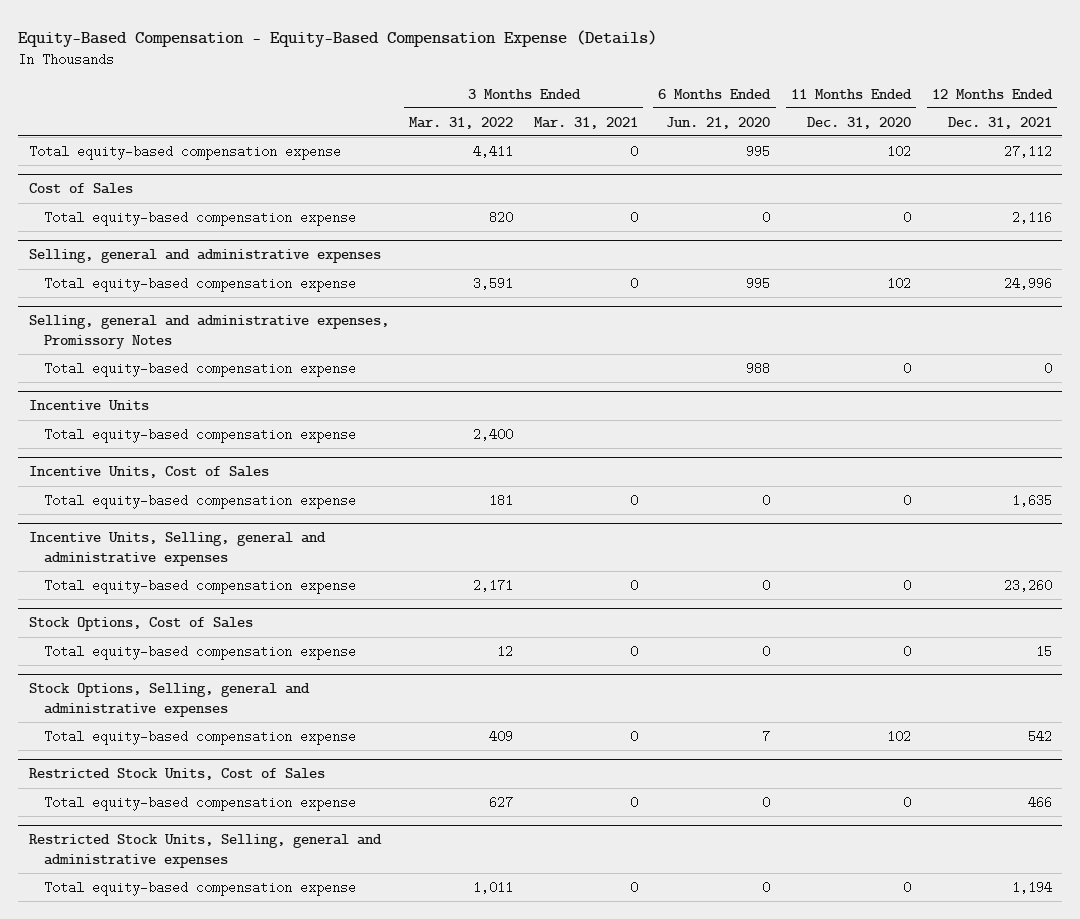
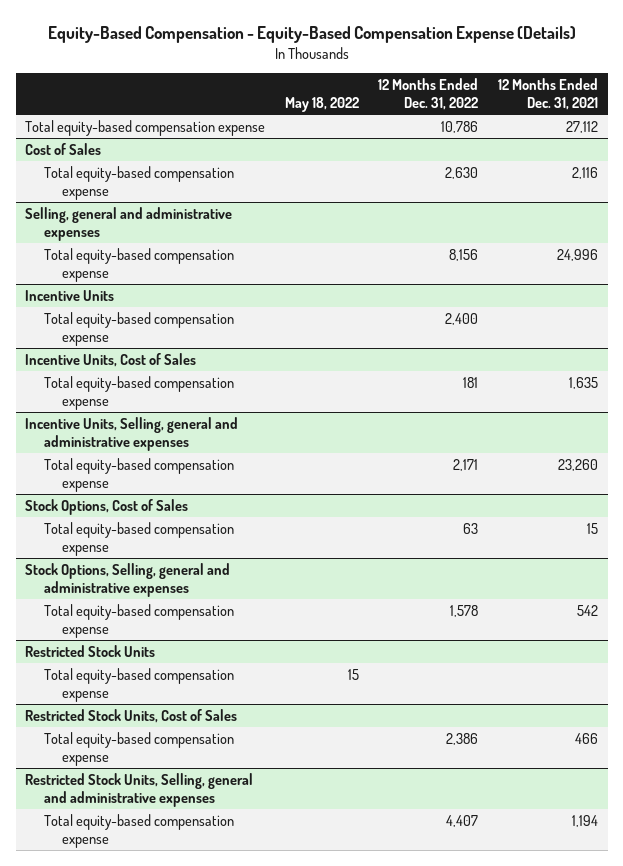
- | 3 Months Ended Mar. 31, 2022 | 3 Months Ended Mar. 31, 2021 | 6 Months Ended Jun. 21, 2020 | 11 Months Ended Dec. 31, 2020 | 12 Months Ended Dec. 31, 2021
+ | May 18, 2022 | 12 Months Ended Dec. 31, 2022 | 12 Months Ended Dec. 31, 2021
- Selling, general and administrative expenses, Promissory Notes
- Total equity-based compensation expense | | | 988 | 0 | 0
+ Restricted Stock Units
+ Total equity-based compensation expense | 15 | |

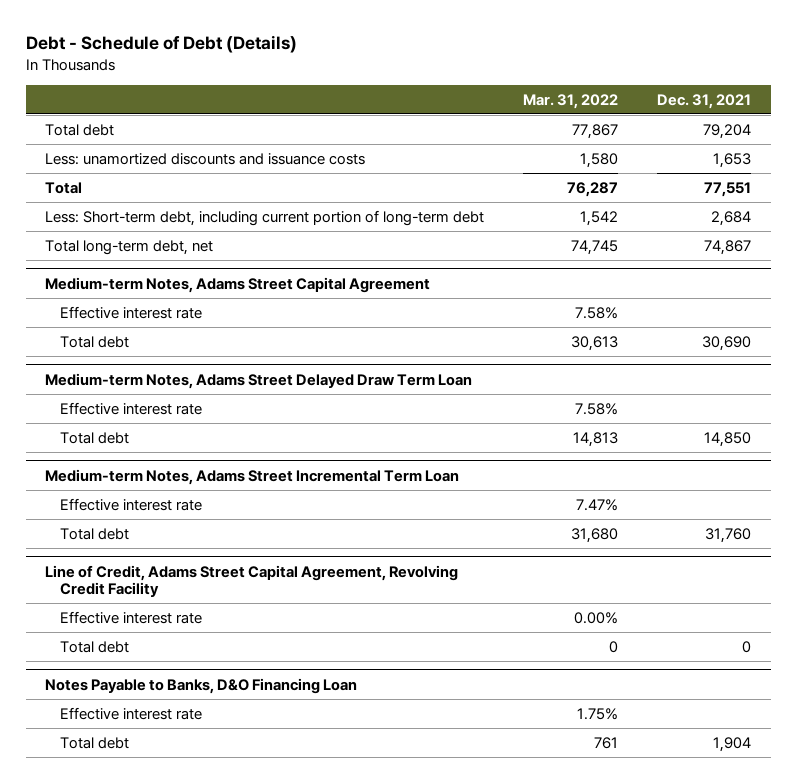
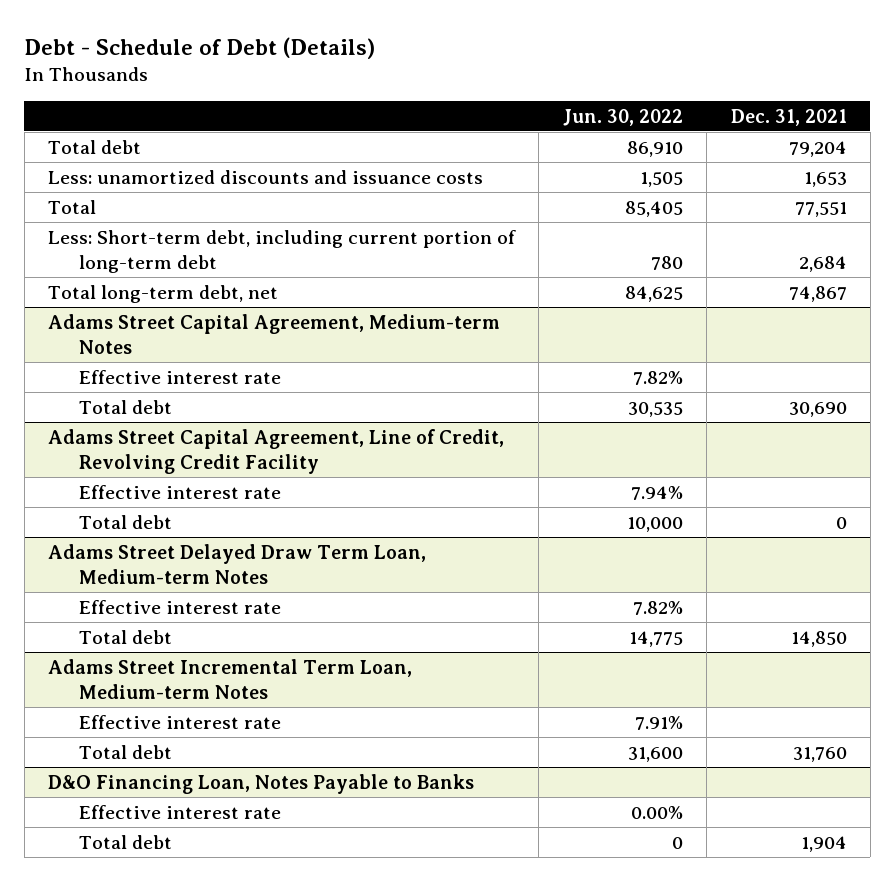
- | Mar. 31, 2022 | Dec. 31, 2021
+ | Jun. 30, 2022 | Dec. 31, 2021
- Medium-term Notes, Adams Street Capital Agreement
+ Adams Street Capital Agreement, Medium-term Notes
- Medium-term Notes, Adams Street Delayed Draw Term Loan
+ Adams Street Capital Agreement, Line of Credit, Revolving Credit Facility
+ Total debt | 10,000 | 0
+ Adams Street Delayed Draw Term Loan, Medium-term Notes
+ Effective interest rate | 7.82% |
- Medium-term Notes, Adams Street Incremental Term Loan
+ Adams Street Incremental Term Loan, Medium-term Notes
- Line of Credit, Adams Street Capital Agreement, Revolving Credit Facility
- Effective interest rate | 0.00% |
- Total debt | 0 | 0
- Notes Payable to Banks, D&O Financing Loan
+ D&O Financing Loan, Notes Payable to Banks

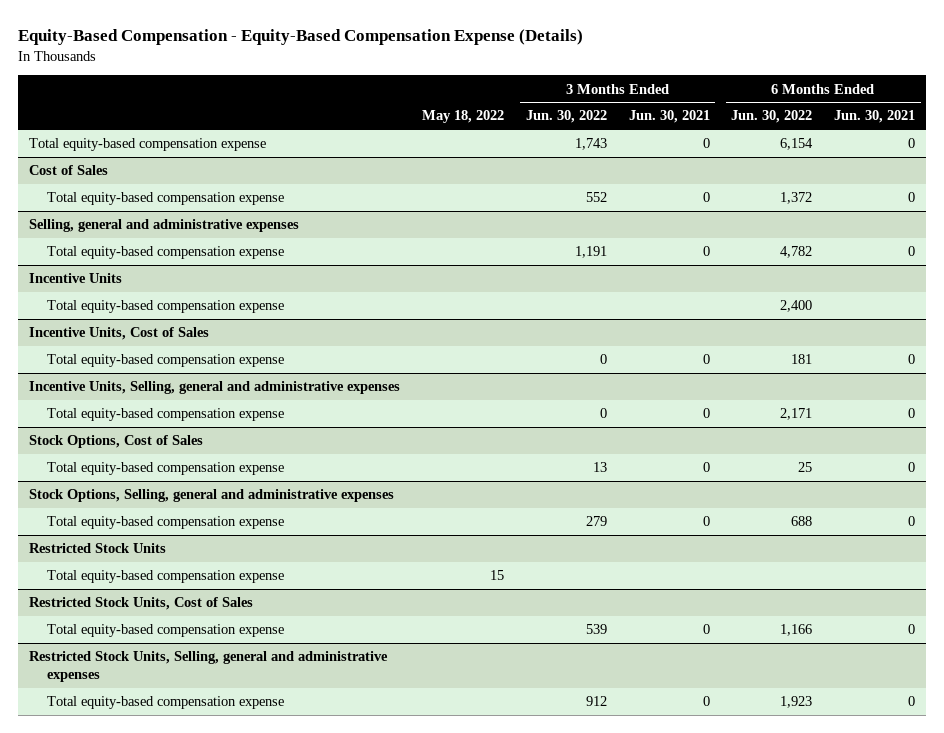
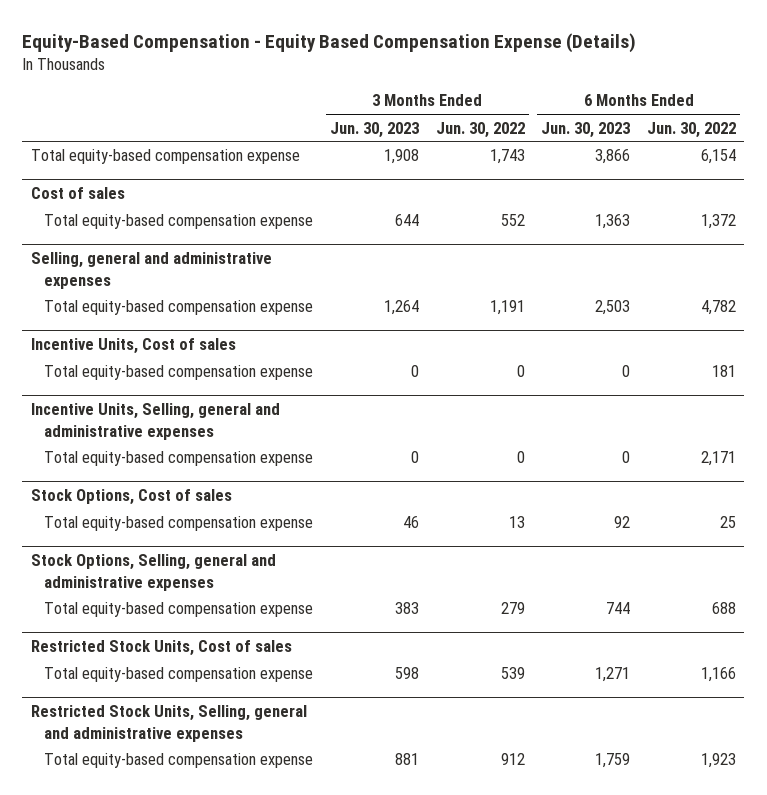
- Equity-Based Compensation - Equity-Based Compensation Expense (Details)
+ Equity-Based Compensation - Equity Based Compensation Expense (Details)
- | May 18, 2022 | 3 Months Ended Jun. 30, 2022 | 3 Months Ended Jun. 30, 2021 | 6 Months Ended Jun. 30, 2022 | 6 Months Ended Jun. 30, 2021
+ | 3 Months Ended Jun. 30, 2023 | 3 Months Ended Jun. 30, 2022 | 6 Months Ended Jun. 30, 2023 | 6 Months Ended Jun. 30, 2022
- Cost of Sales
+ Cost of sales
- Incentive Units
- Total equity-based compensation expense | | | | 2,400 |
- Incentive Units, Cost of Sales
+ Incentive Units, Cost of sales
- Stock Options, Cost of Sales
+ Stock Options, Cost of sales
- Restricted Stock Units
- Total equity-based compensation expense | 15 | | | |
- Restricted Stock Units, Cost of Sales
+ Restricted Stock Units, Cost of sales

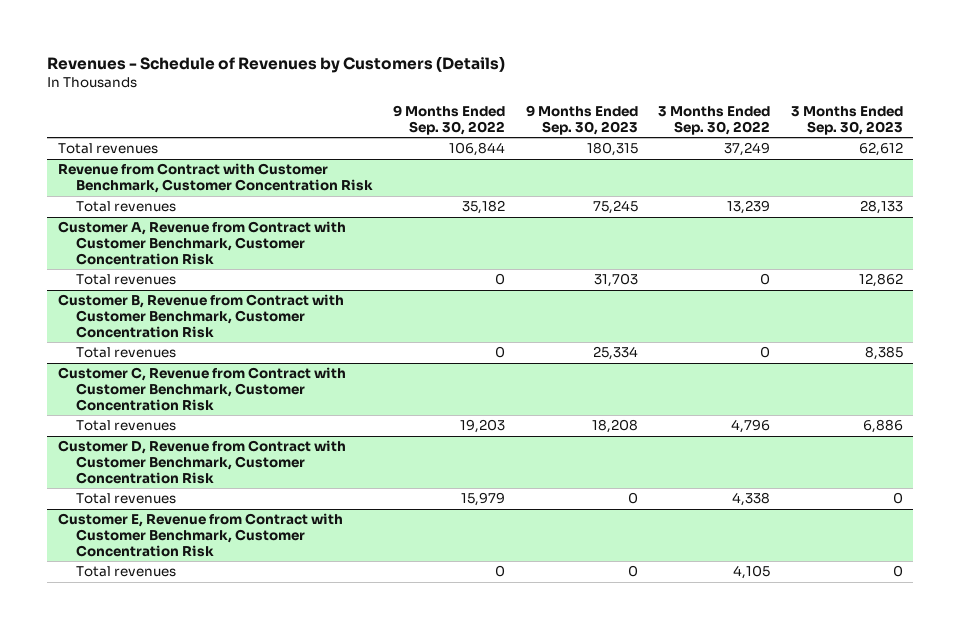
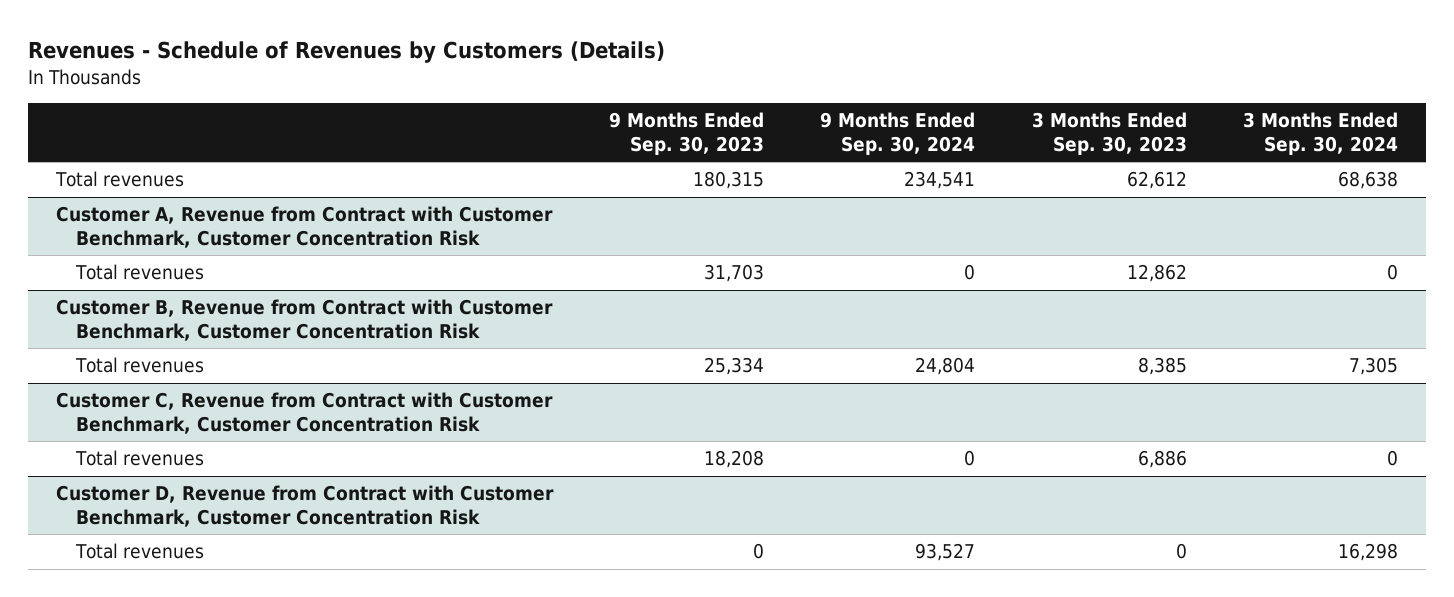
- | 9 Months Ended Sep. 30, 2022 | 9 Months Ended Sep. 30, 2023 | 3 Months Ended Sep. 30, 2022 | 3 Months Ended Sep. 30, 2023
+ | 9 Months Ended Sep. 30, 2023 | 9 Months Ended Sep. 30, 2024 | 3 Months Ended Sep. 30, 2023 | 3 Months Ended Sep. 30, 2024
- Revenue from Contract with Customer Benchmark, Customer Concentration Risk
- Total revenues | 35,182 | 75,245 | 13,239 | 28,133
- Customer E, Revenue from Contract with Customer Benchmark, Customer Concentration Risk
- Total revenues | 0 | 0 | 4,105 | 0

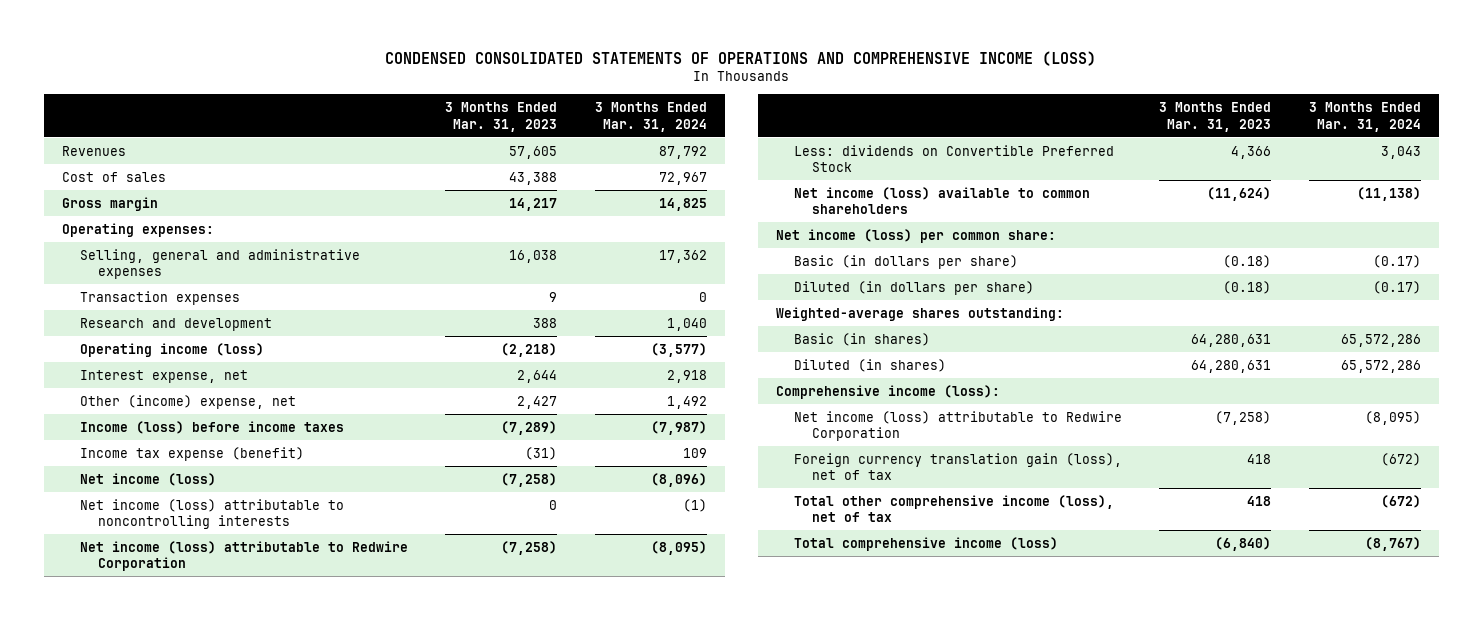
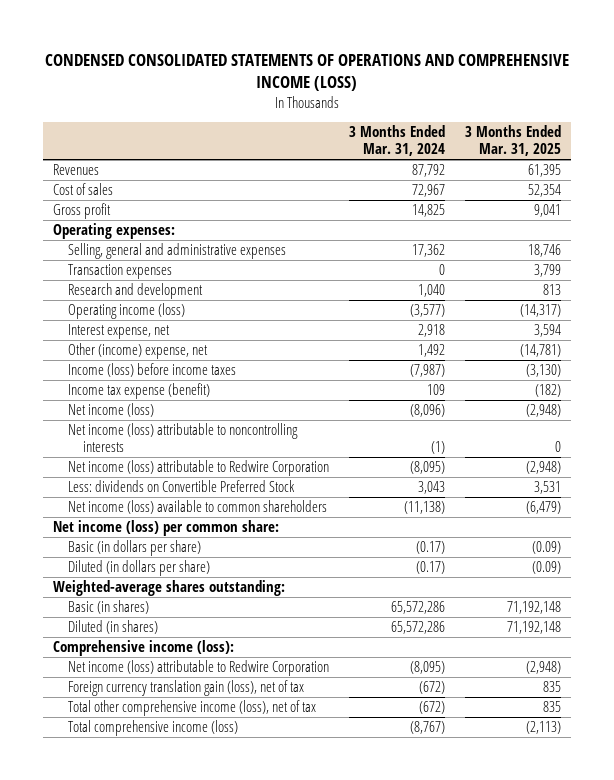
- | 3 Months Ended Mar. 31, 2023 | 3 Months Ended Mar. 31, 2024
+ | 3 Months Ended Mar. 31, 2024 | 3 Months Ended Mar. 31, 2025
- Gross margin | 14,217 | 14,825
+ Gross profit | 14,825 | 9,041

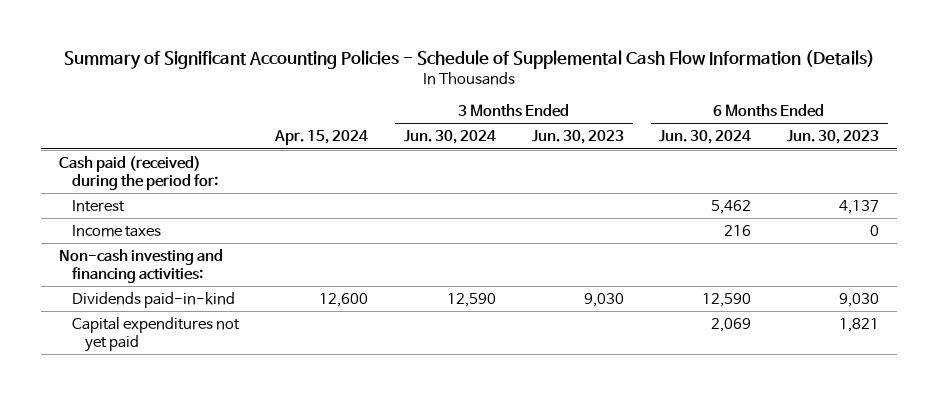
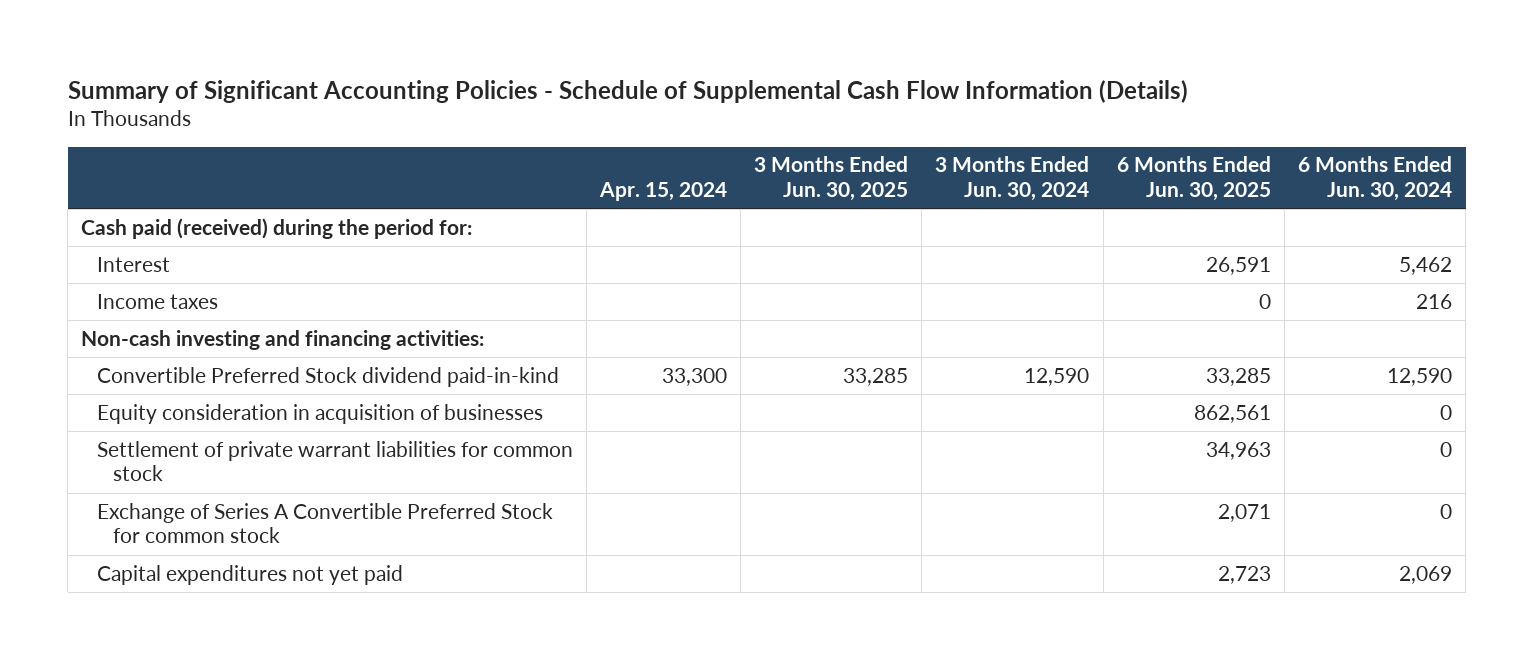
- | Apr. 15, 2024 | 3 Months Ended Jun. 30, 2024 | 3 Months Ended Jun. 30, 2023 | 6 Months Ended Jun. 30, 2024 | 6 Months Ended Jun. 30, 2023
+ | Apr. 15, 2024 | 3 Months Ended Jun. 30, 2025 | 3 Months Ended Jun. 30, 2024 | 6 Months Ended Jun. 30, 2025 | 6 Months Ended Jun. 30, 2024
- Dividends paid-in-kind | 12,600 | 12,590 | 9,030 | 12,590 | 9,030
+ Convertible Preferred Stock dividend paid-in-kind | 33,300 | 33,285 | 12,590 | 33,285 | 12,590
+ Equity consideration in acquisition of businesses | | | | 862,561 | 0
+ Settlement of private warrant liabilities for common stock | | | | 34,963 | 0
+ Exchange of Series A Convertible Preferred Stock for common stock | | | | 2,071 | 0

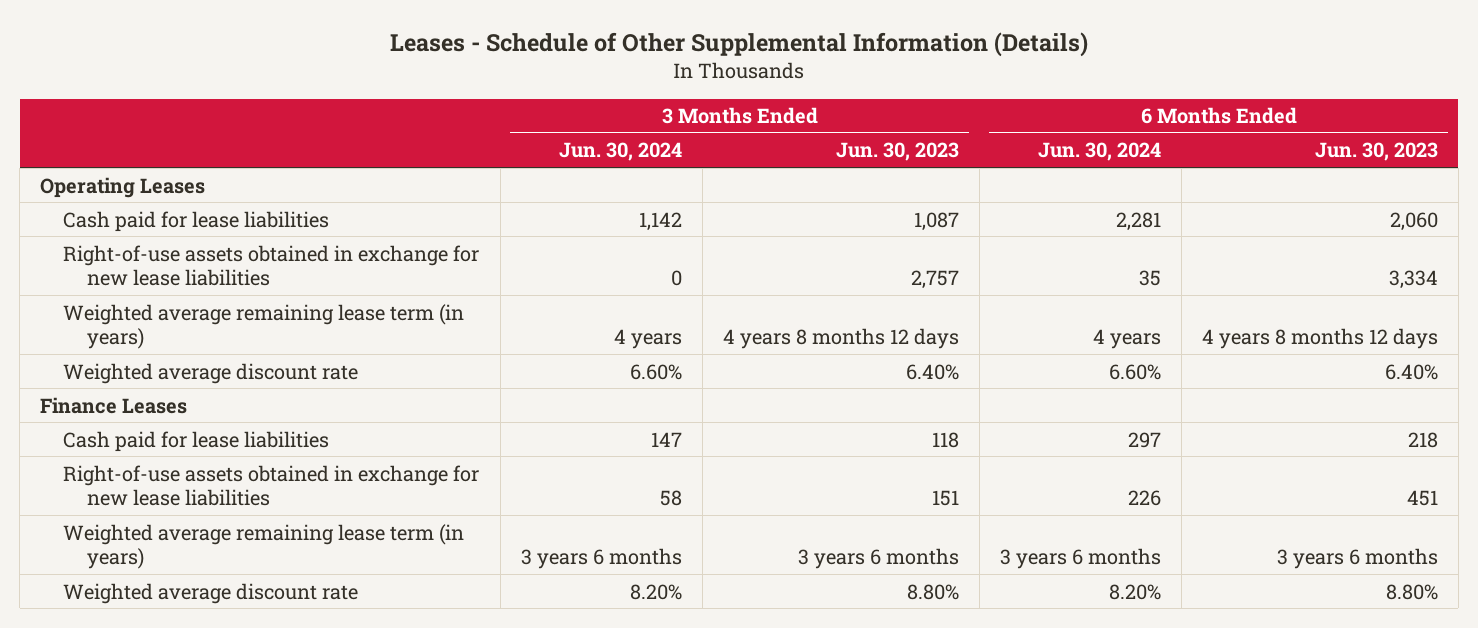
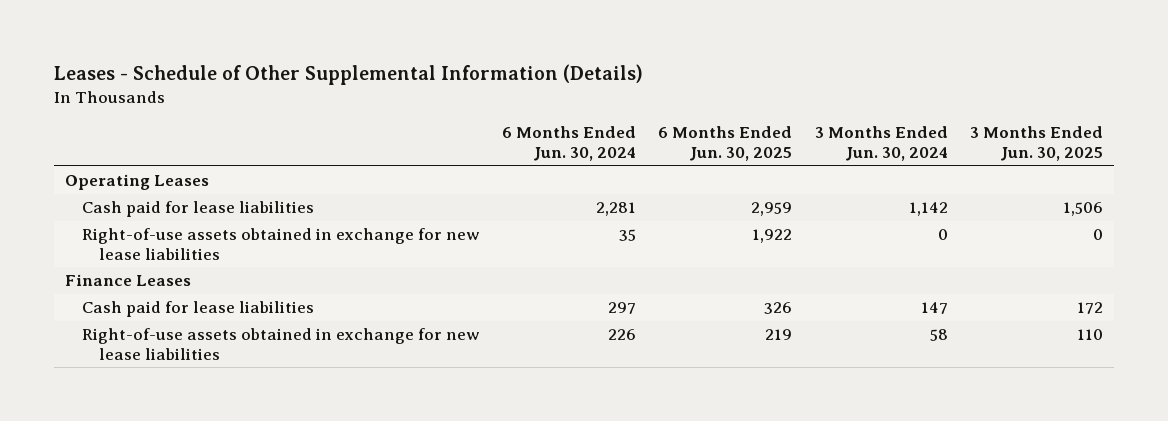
- | 3 Months Ended Jun. 30, 2024 | 3 Months Ended Jun. 30, 2023 | 6 Months Ended Jun. 30, 2024 | 6 Months Ended Jun. 30, 2023
+ | 6 Months Ended Jun. 30, 2024 | 6 Months Ended Jun. 30, 2025 | 3 Months Ended Jun. 30, 2024 | 3 Months Ended Jun. 30, 2025
- Weighted average remaining lease term (in years) | 4 years | 4 years 8 months 12 days | 4 years | 4 years 8 months 12 days
- Weighted average discount rate | 6.60% | 6.40% | 6.60% | 6.40%
- Weighted average remaining lease term (in years) | 3 years 6 months | 3 years 6 months | 3 years 6 months | 3 years 6 months
- Weighted average discount rate | 8.20% | 8.80% | 8.20% | 8.80%

